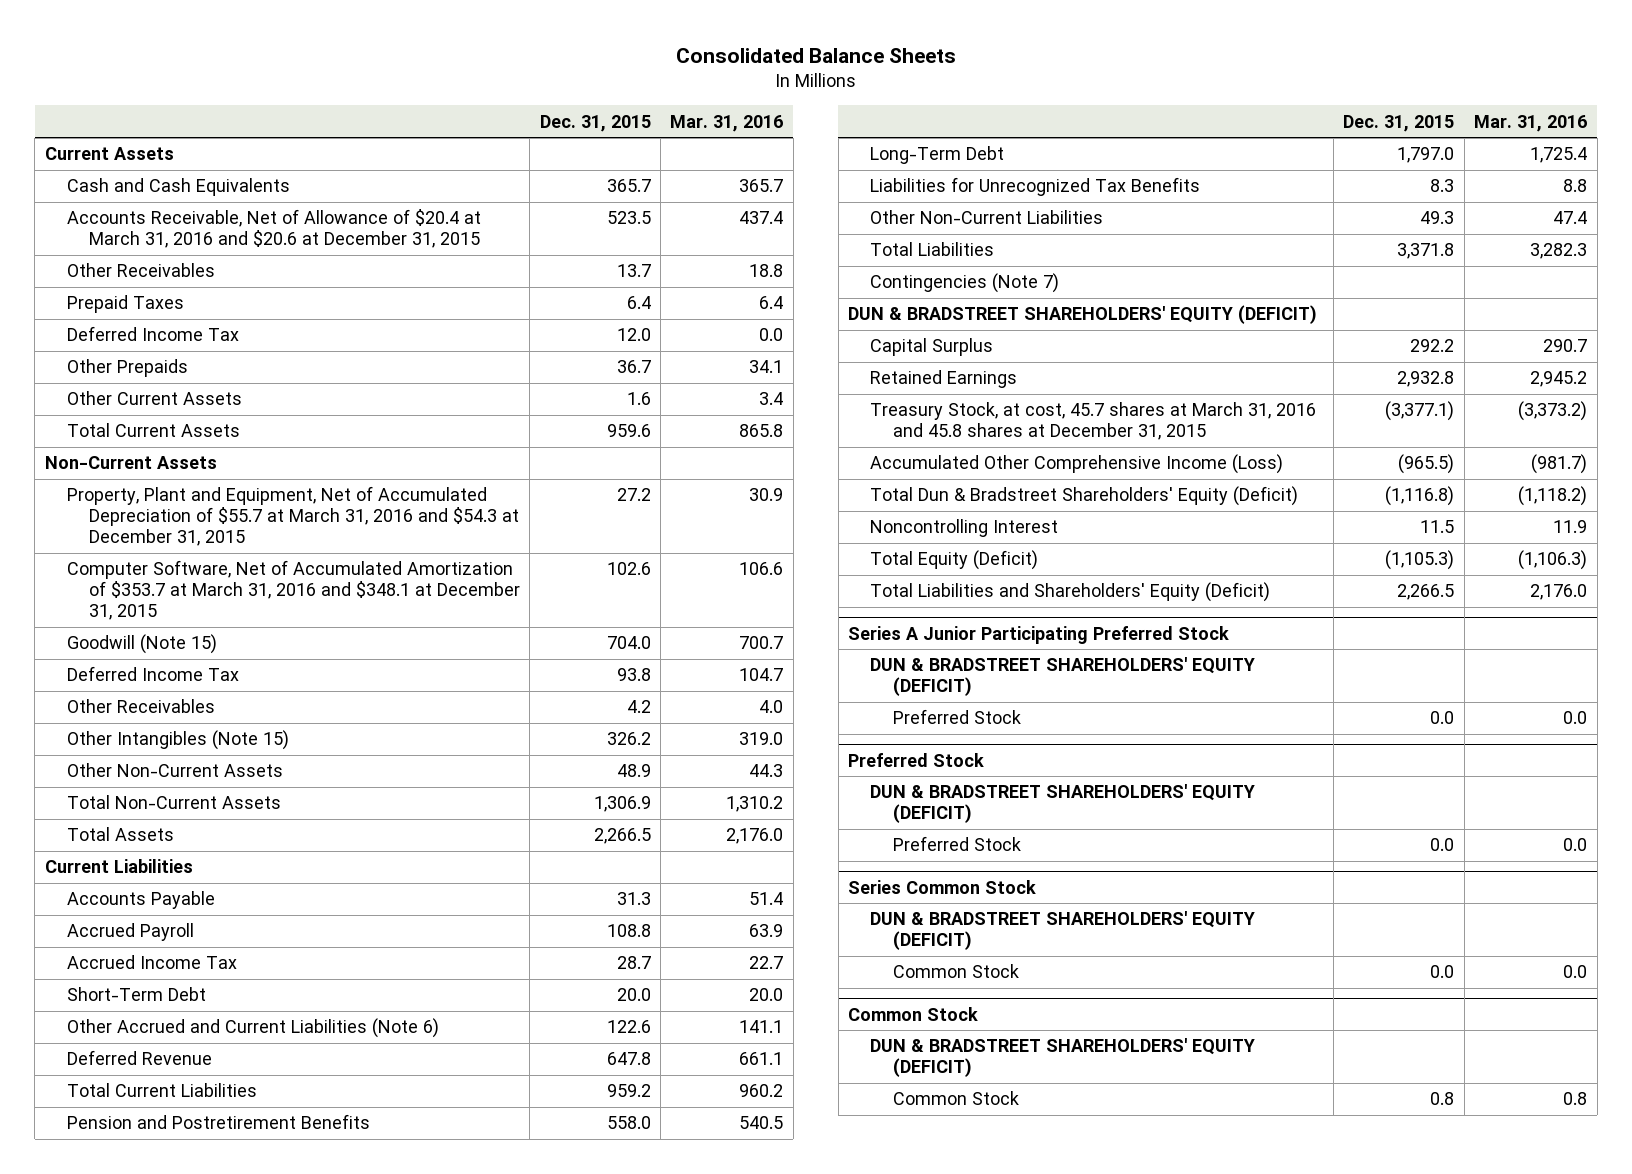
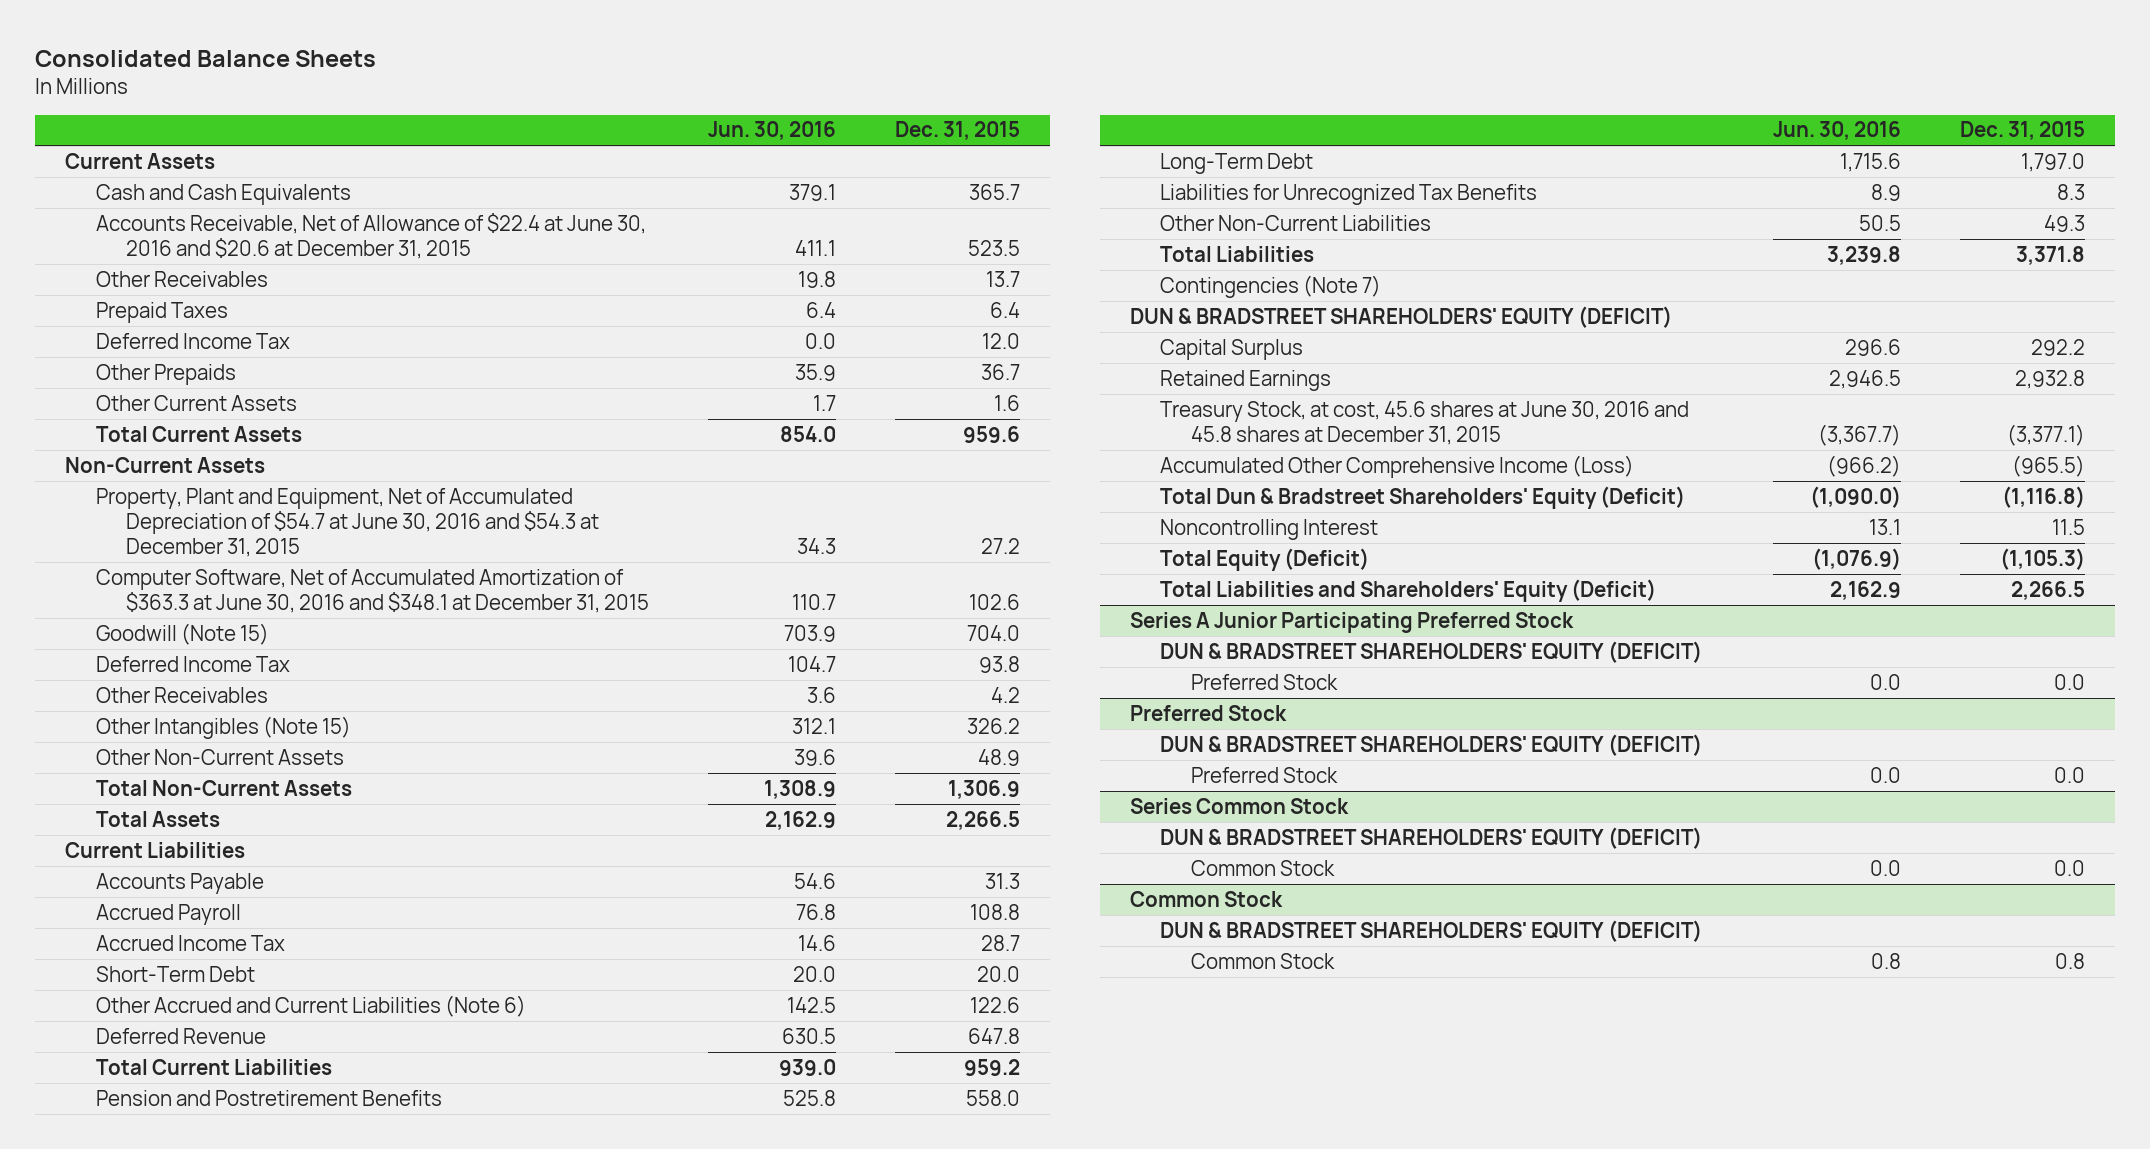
- | Dec. 31, 2015 | Mar. 31, 2016
+ | Jun. 30, 2016 | Dec. 31, 2015
- Accounts Receivable, Net of Allowance of $20.4 at March 31, 2016 and $20.6 at December 31, 2015 | 523.5 | 437.4
+ Accounts Receivable, Net of Allowance of $22.4 at June 30, 2016 and $20.6 at December 31, 2015 | 411.1 | 523.5
- Property, Plant and Equipment, Net of Accumulated Depreciation of $55.7 at March 31, 2016 and $54.3 at December 31, 2015 | 27.2 | 30.9
- Computer Software, Net of Accumulated Amortization of $353.7 at March 31, 2016 and $348.1 at December 31, 2015 | 102.6 | 106.6
+ Property, Plant and Equipment, Net of Accumulated Depreciation of $54.7 at June 30, 2016 and $54.3 at December 31, 2015 | 34.3 | 27.2
+ Computer Software, Net of Accumulated Amortization of $363.3 at June 30, 2016 and $348.1 at December 31, 2015 | 110.7 | 102.6
- Treasury Stock, at cost, 45.7 shares at March 31, 2016 and 45.8 shares at December 31, 2015 | (3,377.1) | (3,373.2)
+ Treasury Stock, at cost, 45.6 shares at June 30, 2016 and 45.8 shares at December 31, 2015 | (3,367.7) | (3,377.1)

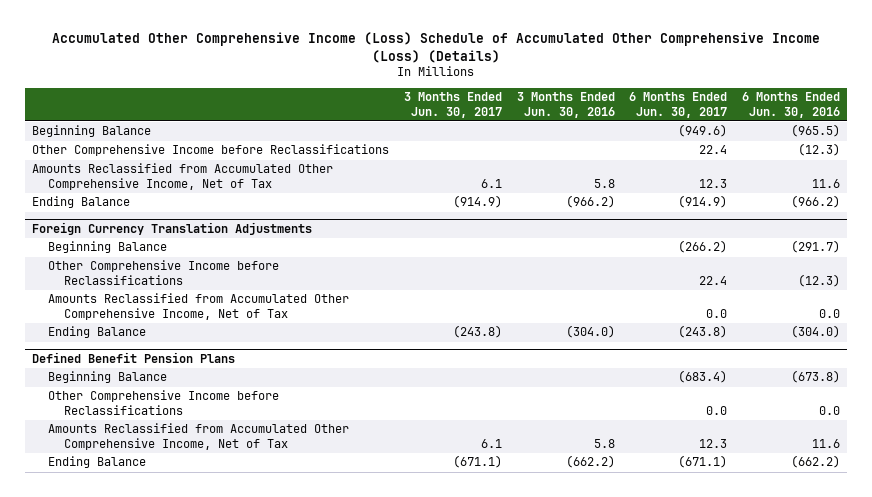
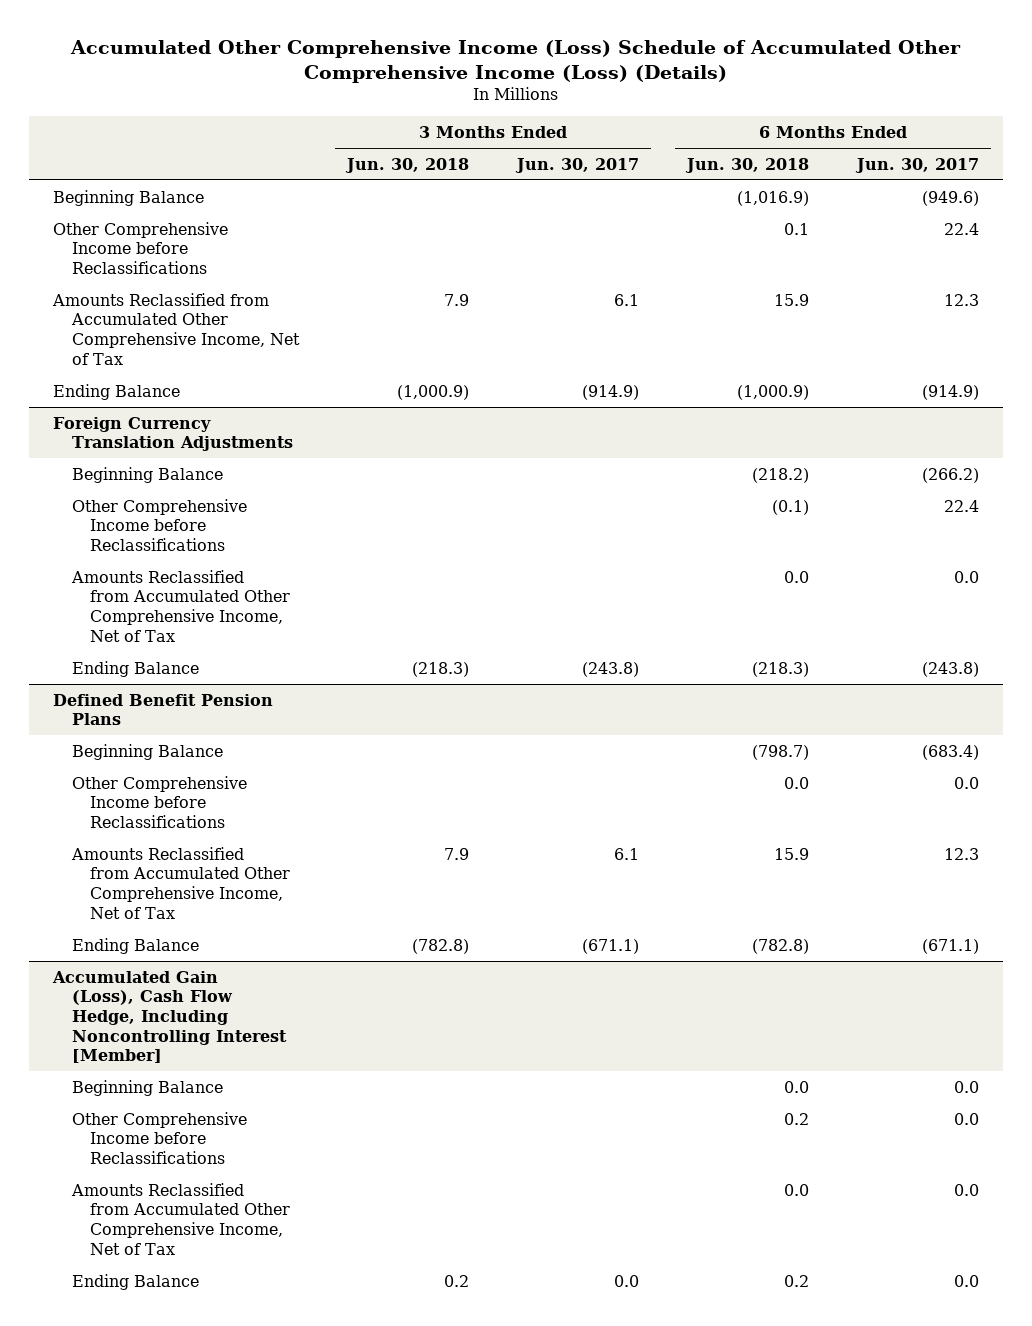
- | 3 Months Ended Jun. 30, 2017 | 3 Months Ended Jun. 30, 2016 | 6 Months Ended Jun. 30, 2017 | 6 Months Ended Jun. 30, 2016
+ | 3 Months Ended Jun. 30, 2018 | 3 Months Ended Jun. 30, 2017 | 6 Months Ended Jun. 30, 2018 | 6 Months Ended Jun. 30, 2017
+ Accumulated Gain (Loss), Cash Flow Hedge, Including Noncontrolling Interest [Member]
+ Beginning Balance | | | 0.0 | 0.0
+ Other Comprehensive Income before Reclassifications | | | 0.2 | 0.0
+ Amounts Reclassified from Accumulated Other Comprehensive Income, Net of Tax | | | 0.0 | 0.0
+ Ending Balance | 0.2 | 0.0 | 0.2 | 0.0

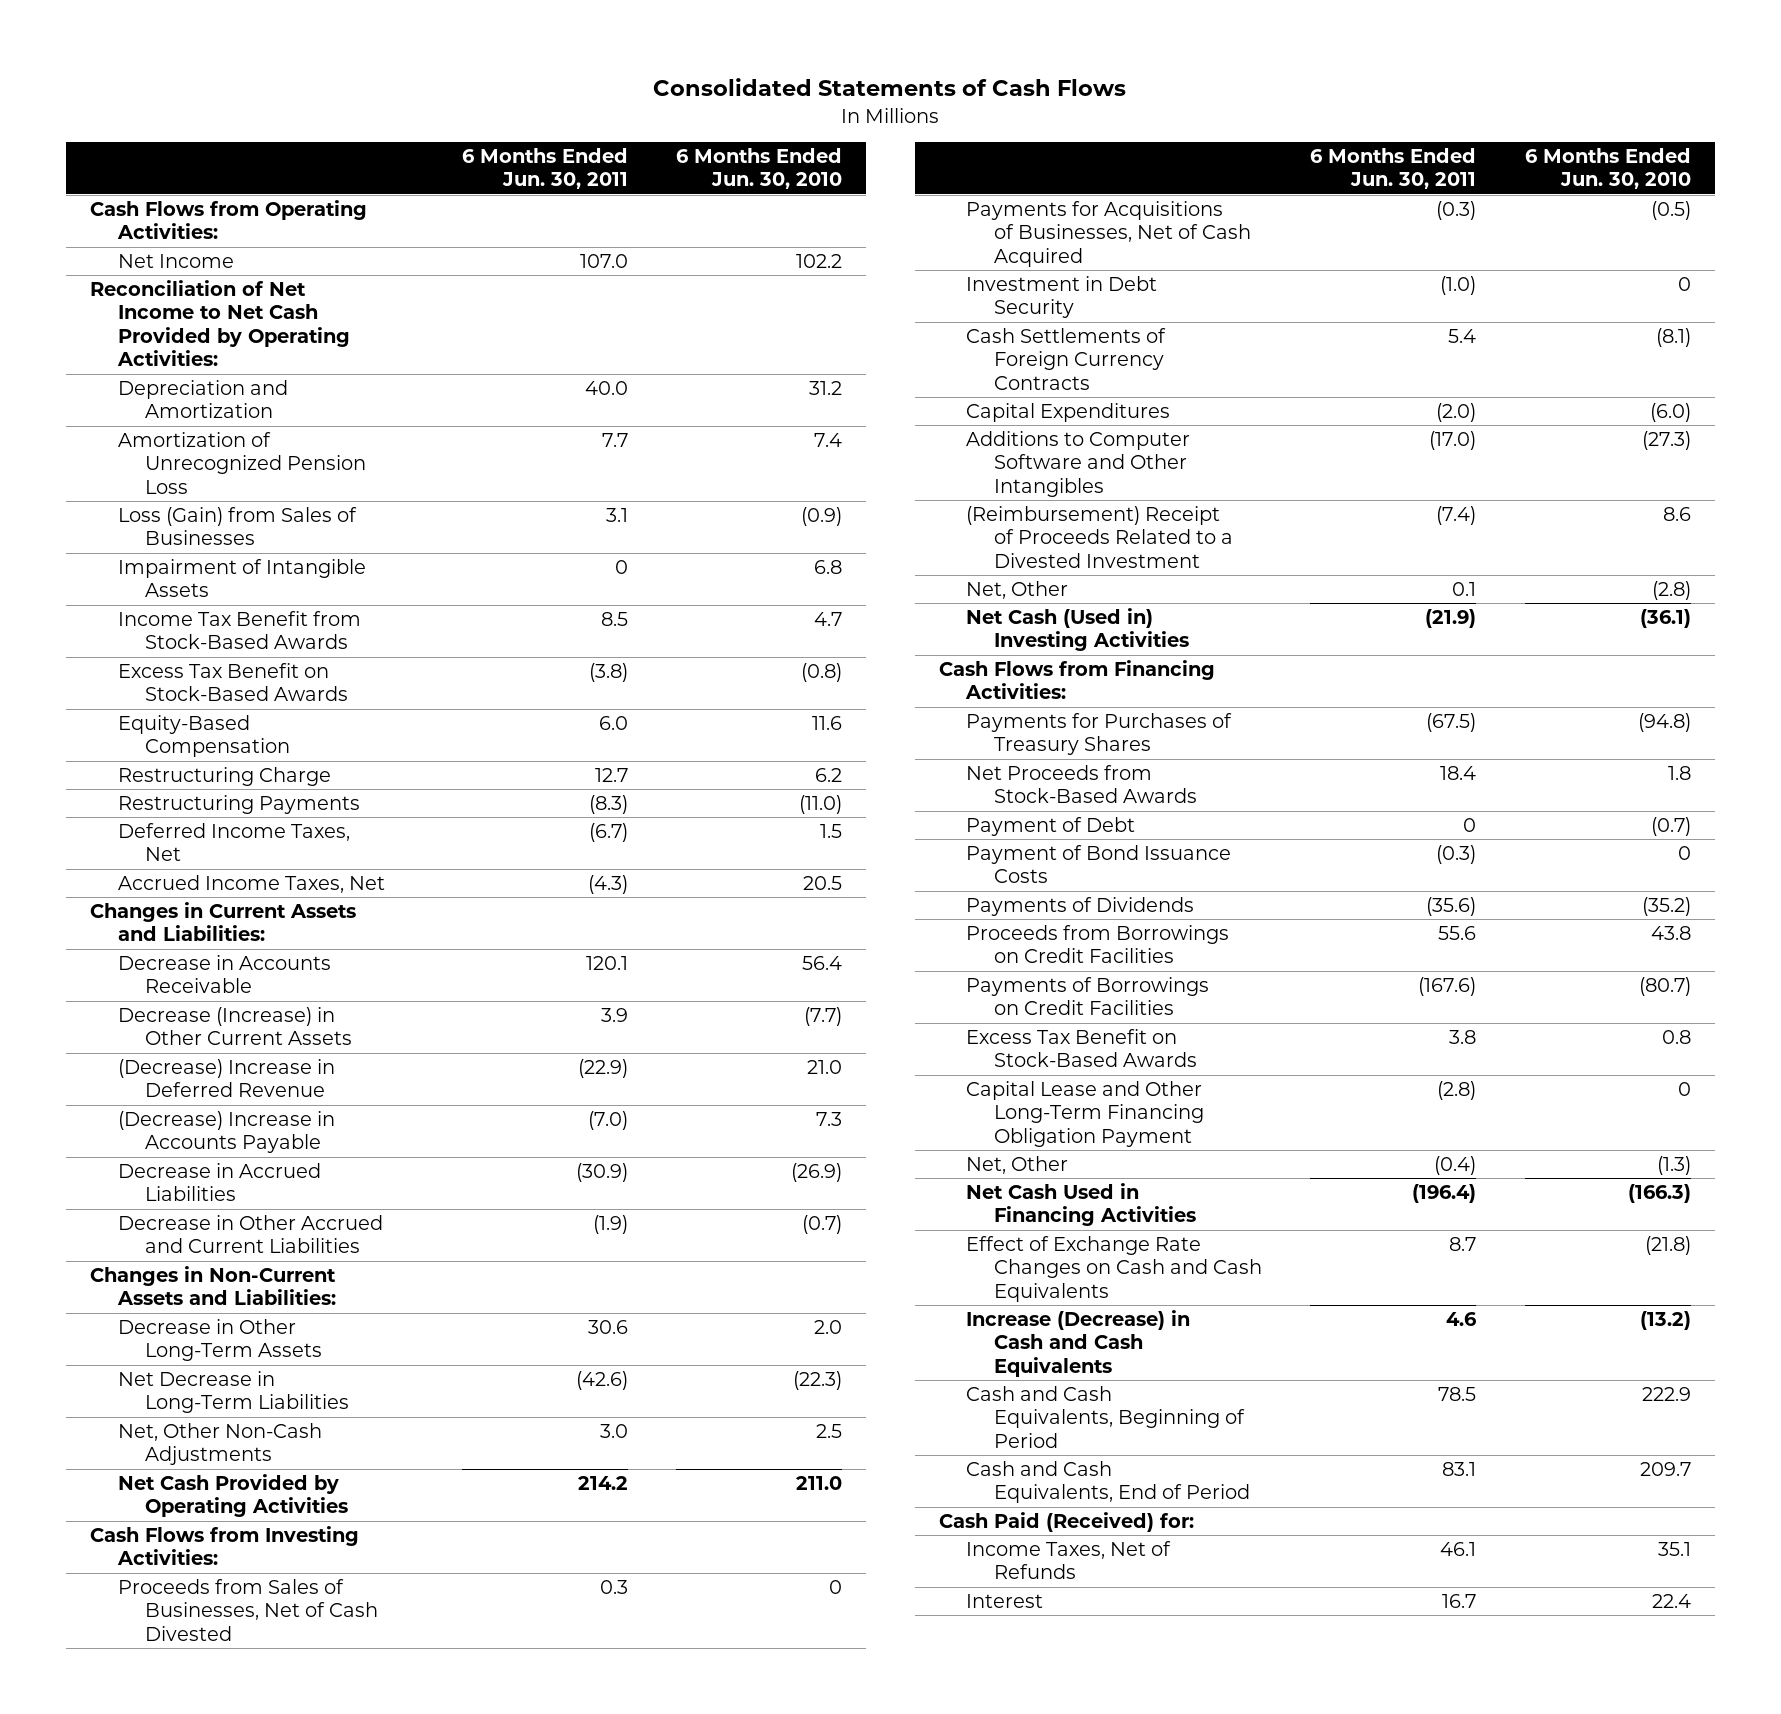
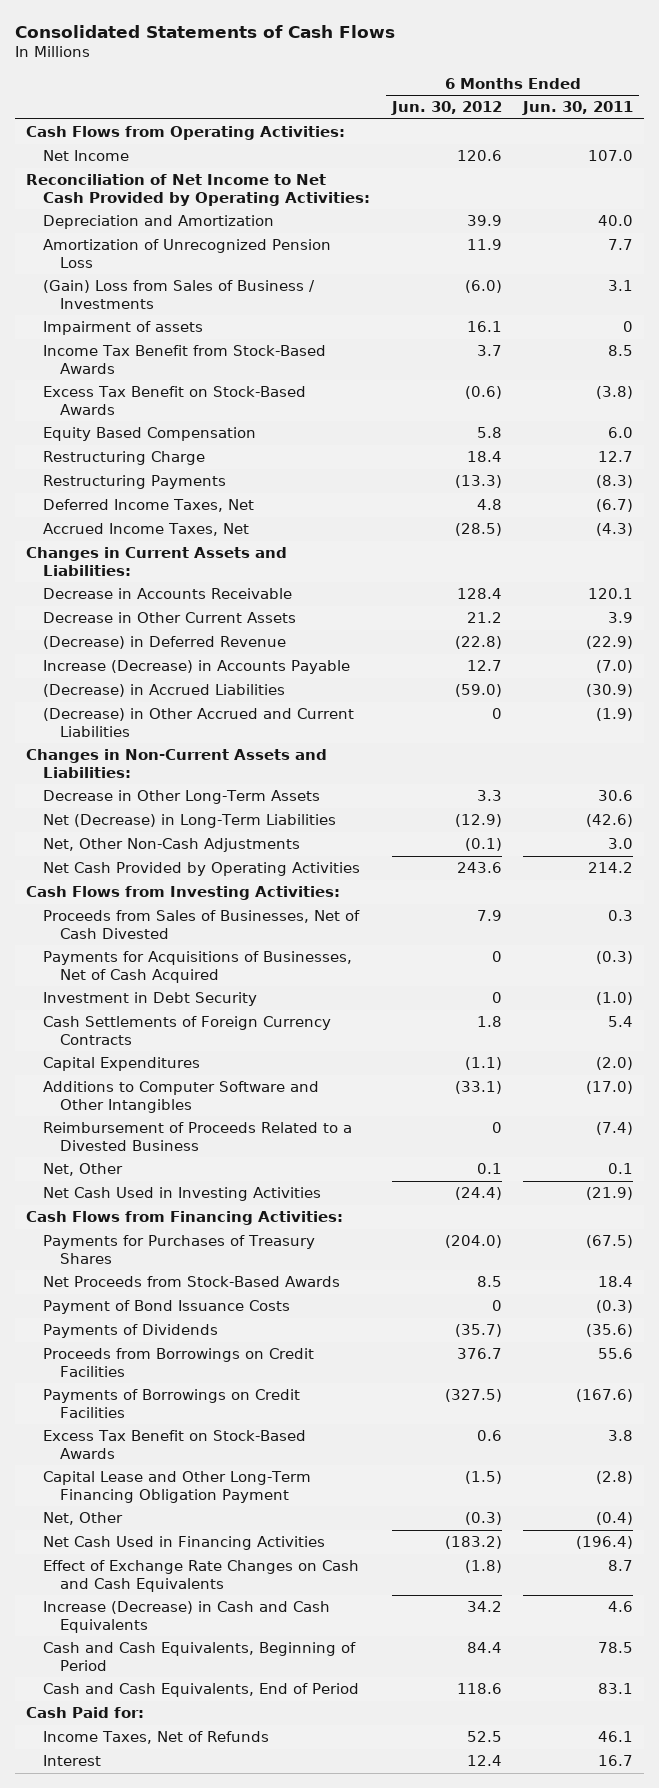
- | 6 Months Ended Jun. 30, 2011 | 6 Months Ended Jun. 30, 2010
+ | 6 Months Ended Jun. 30, 2012 | 6 Months Ended Jun. 30, 2011
- Loss (Gain) from Sales of Businesses | 3.1 | (0.9)
- Impairment of Intangible Assets | 0 | 6.8
+ (Gain) Loss from Sales of Business / Investments | (6.0) | 3.1
+ Impairment of assets | 16.1 | 0
- Equity-Based Compensation | 6.0 | 11.6
+ Equity Based Compensation | 5.8 | 6.0
- Decrease (Increase) in Other Current Assets | 3.9 | (7.7)
- (Decrease) Increase in Deferred Revenue | (22.9) | 21.0
- (Decrease) Increase in Accounts Payable | (7.0) | 7.3
- Decrease in Accrued Liabilities | (30.9) | (26.9)
- Decrease in Other Accrued and Current Liabilities | (1.9) | (0.7)
+ Decrease in Other Current Assets | 21.2 | 3.9
+ (Decrease) in Deferred Revenue | (22.8) | (22.9)
+ Increase (Decrease) in Accounts Payable | 12.7 | (7.0)
+ (Decrease) in Accrued Liabilities | (59.0) | (30.9)
+ (Decrease) in Other Accrued and Current Liabilities | 0 | (1.9)
- Net Decrease in Long-Term Liabilities | (42.6) | (22.3)
+ Net (Decrease) in Long-Term Liabilities | (12.9) | (42.6)
- (Reimbursement) Receipt of Proceeds Related to a Divested Investment | (7.4) | 8.6
+ Reimbursement of Proceeds Related to a Divested Business | 0 | (7.4)
- Net Cash (Used in) Investing Activities | (21.9) | (36.1)
+ Net Cash Used in Investing Activities | (24.4) | (21.9)
- Payment of Debt | 0 | (0.7)
- Cash Paid (Received) for:
+ Cash Paid for:

